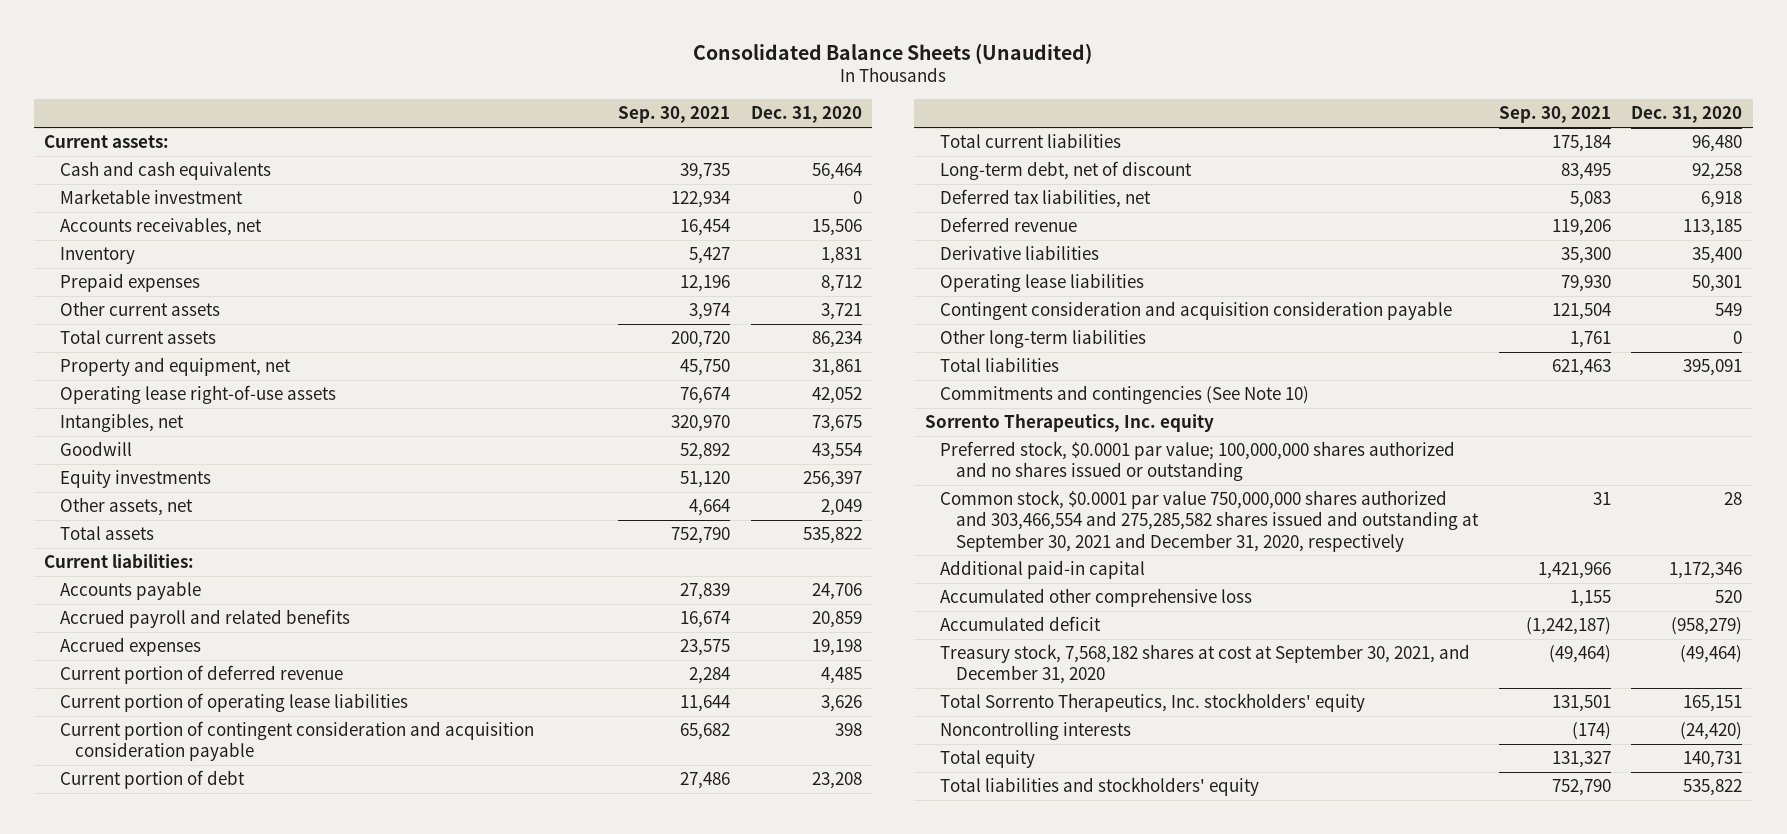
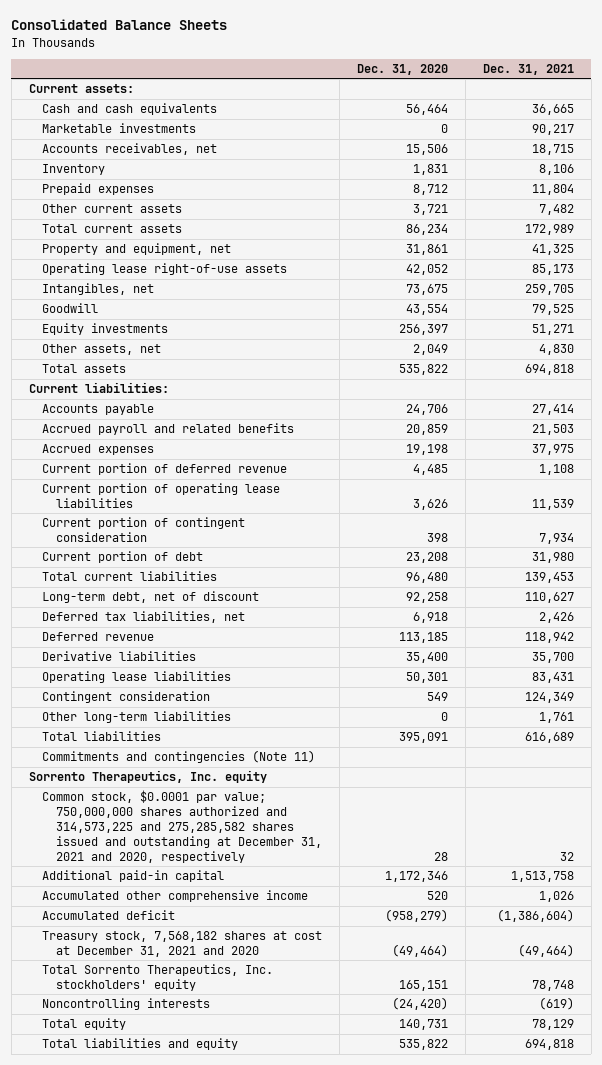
- Consolidated Balance Sheets (Unaudited)
+ Consolidated Balance Sheets
- | Sep. 30, 2021 | Dec. 31, 2020
+ | Dec. 31, 2020 | Dec. 31, 2021
- Marketable investment | 122,934 | 0
+ Marketable investments | 0 | 90,217
- Current portion of contingent consideration and acquisition consideration payable | 65,682 | 398
+ Current portion of contingent consideration | 398 | 7,934
- Contingent consideration and acquisition consideration payable | 121,504 | 549
+ Contingent consideration | 549 | 124,349
- Commitments and contingencies (See Note 10)
+ Commitments and contingencies (Note 11)
- Preferred stock, $0.0001 par value; 100,000,000 shares authorized and no shares issued or outstanding
- Common stock, $0.0001 par value 750,000,000 shares authorized and 303,466,554 and 275,285,582 shares issued and outstanding at September 30, 2021 and December 31, 2020, respectively | 31 | 28
+ Common stock, $0.0001 par value; 750,000,000 shares authorized and 314,573,225 and 275,285,582 shares issued and outstanding at December 31, 2021 and 2020, respectively | 28 | 32
- Accumulated other comprehensive loss | 1,155 | 520
+ Accumulated other comprehensive income | 520 | 1,026
- Treasury stock, 7,568,182 shares at cost at September 30, 2021, and December 31, 2020 | (49,464) | (49,464)
+ Treasury stock, 7,568,182 shares at cost at December 31, 2021 and 2020 | (49,464) | (49,464)
- Total liabilities and stockholders' equity | 752,790 | 535,822
+ Total liabilities and equity | 535,822 | 694,818

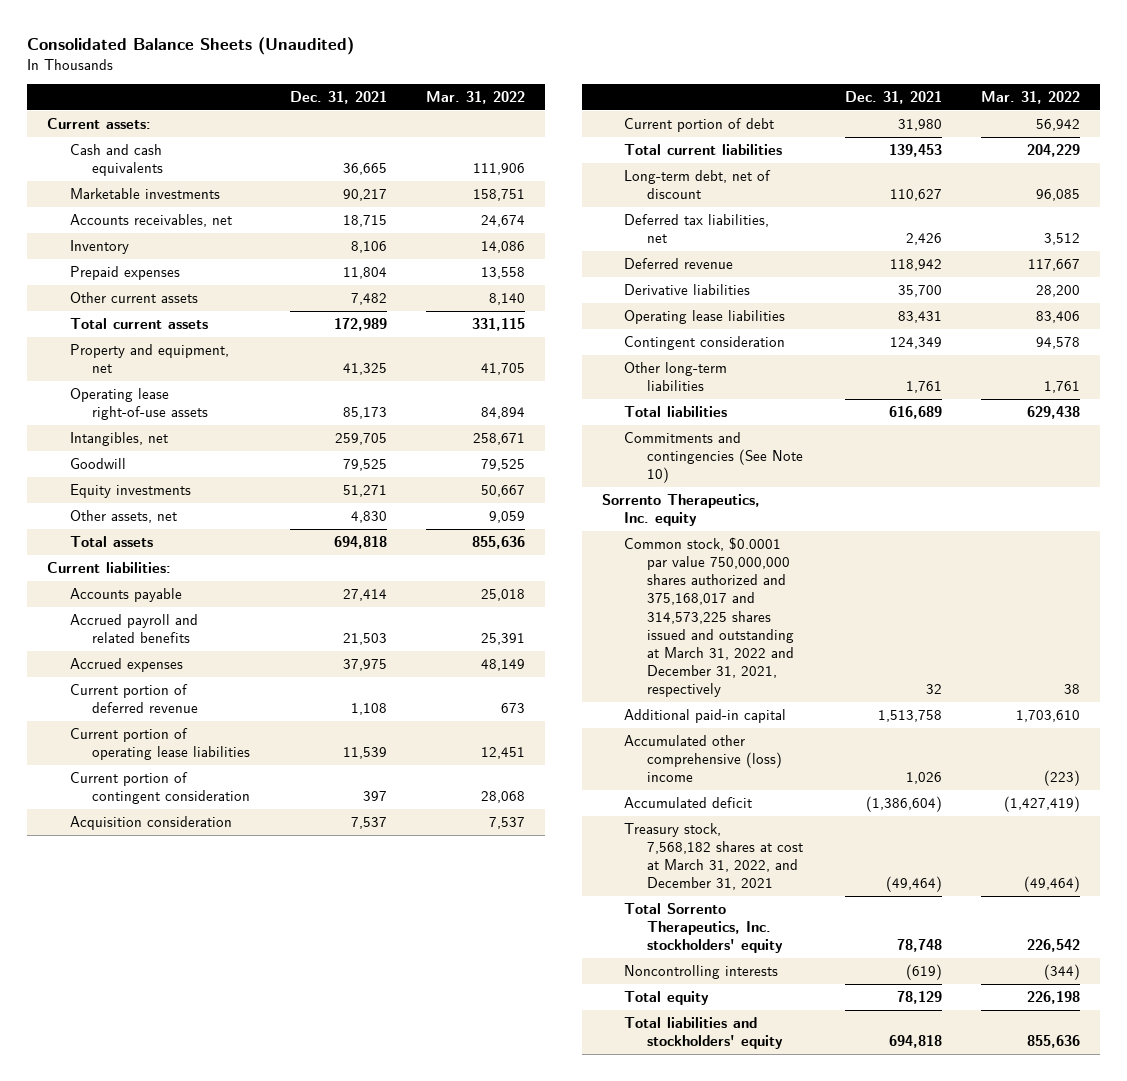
- Consolidated Balance Sheets
+ Consolidated Balance Sheets (Unaudited)
- | Dec. 31, 2020 | Dec. 31, 2021
+ | Dec. 31, 2021 | Mar. 31, 2022
- Current portion of contingent consideration | 398 | 7,934
+ Current portion of contingent consideration | 397 | 28,068
+ Acquisition consideration | 7,537 | 7,537
- Commitments and contingencies (Note 11)
+ Commitments and contingencies (See Note 10)
- Common stock, $0.0001 par value; 750,000,000 shares authorized and 314,573,225 and 275,285,582 shares issued and outstanding at December 31, 2021 and 2020, respectively | 28 | 32
+ Common stock, $0.0001 par value 750,000,000 shares authorized and 375,168,017 and 314,573,225 shares issued and outstanding at March 31, 2022 and December 31, 2021, respectively | 32 | 38
- Accumulated other comprehensive income | 520 | 1,026
+ Accumulated other comprehensive (loss) income | 1,026 | (223)
- Treasury stock, 7,568,182 shares at cost at December 31, 2021 and 2020 | (49,464) | (49,464)
+ Treasury stock, 7,568,182 shares at cost at March 31, 2022, and December 31, 2021 | (49,464) | (49,464)
- Total liabilities and equity | 535,822 | 694,818
+ Total liabilities and stockholders' equity | 694,818 | 855,636

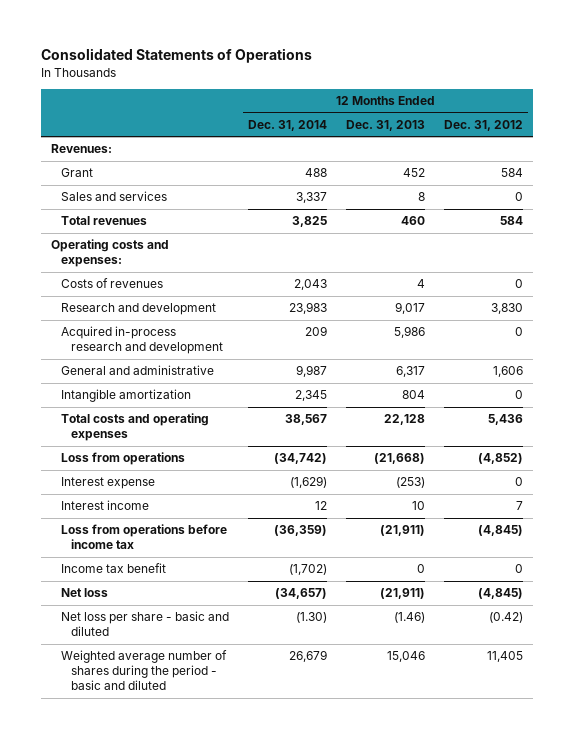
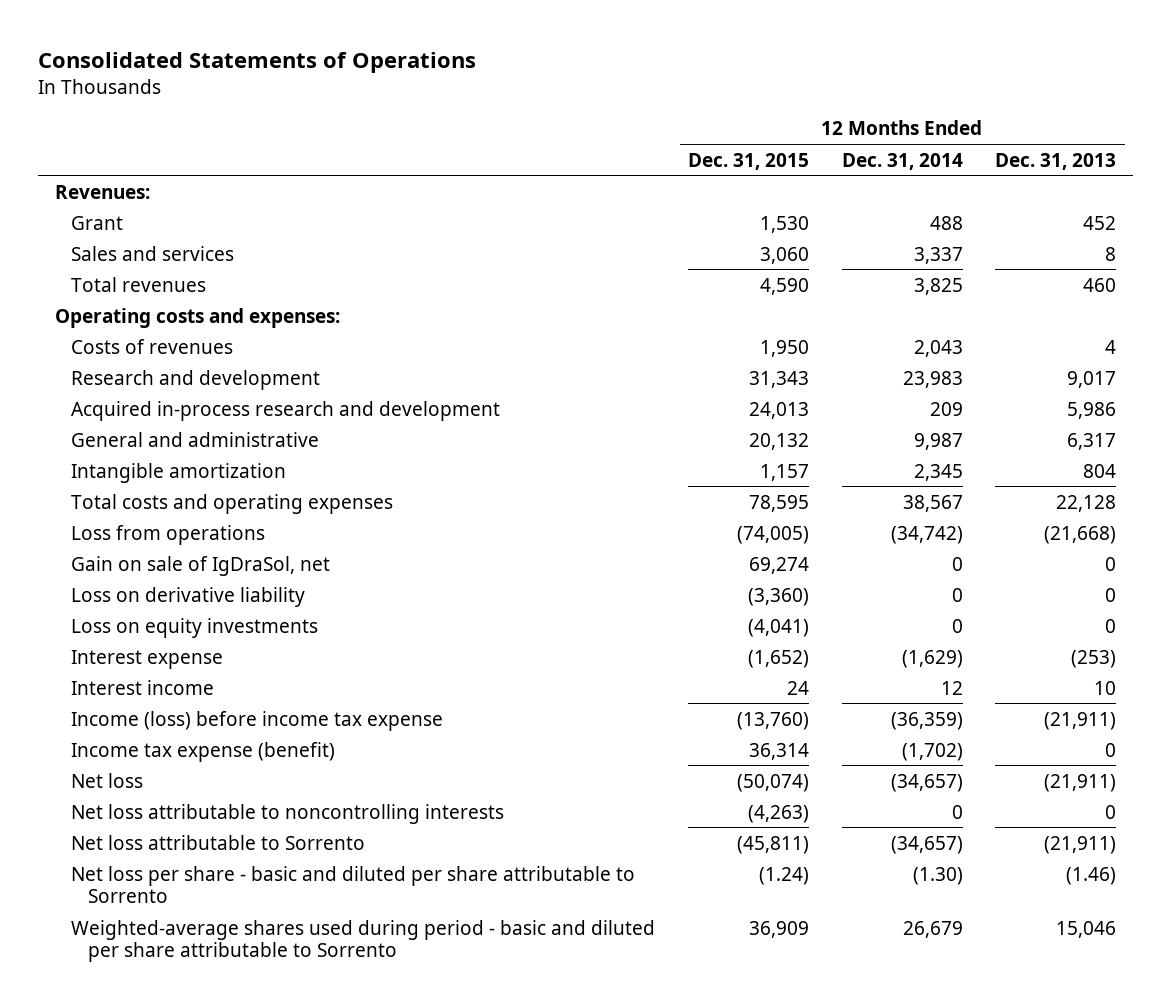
- | 12 Months Ended Dec. 31, 2014 | 12 Months Ended Dec. 31, 2013 | 12 Months Ended Dec. 31, 2012
+ | 12 Months Ended Dec. 31, 2015 | 12 Months Ended Dec. 31, 2014 | 12 Months Ended Dec. 31, 2013
+ Gain on sale of IgDraSol, net | 69,274 | 0 | 0
+ Loss on derivative liability | (3,360) | 0 | 0
+ Loss on equity investments | (4,041) | 0 | 0
- Loss from operations before income tax | (36,359) | (21,911) | (4,845)
- Income tax benefit | (1,702) | 0 | 0
+ Income (loss) before income tax expense | (13,760) | (36,359) | (21,911)
+ Income tax expense (benefit) | 36,314 | (1,702) | 0
- Net loss per share - basic and diluted | (1.30) | (1.46) | (0.42)
- Weighted average number of shares during the period - basic and diluted | 26,679 | 15,046 | 11,405
+ Net loss attributable to noncontrolling interests | (4,263) | 0 | 0
+ Net loss attributable to Sorrento | (45,811) | (34,657) | (21,911)
+ Net loss per share - basic and diluted per share attributable to Sorrento | (1.24) | (1.30) | (1.46)
+ Weighted-average shares used during period - basic and diluted per share attributable to Sorrento | 36,909 | 26,679 | 15,046

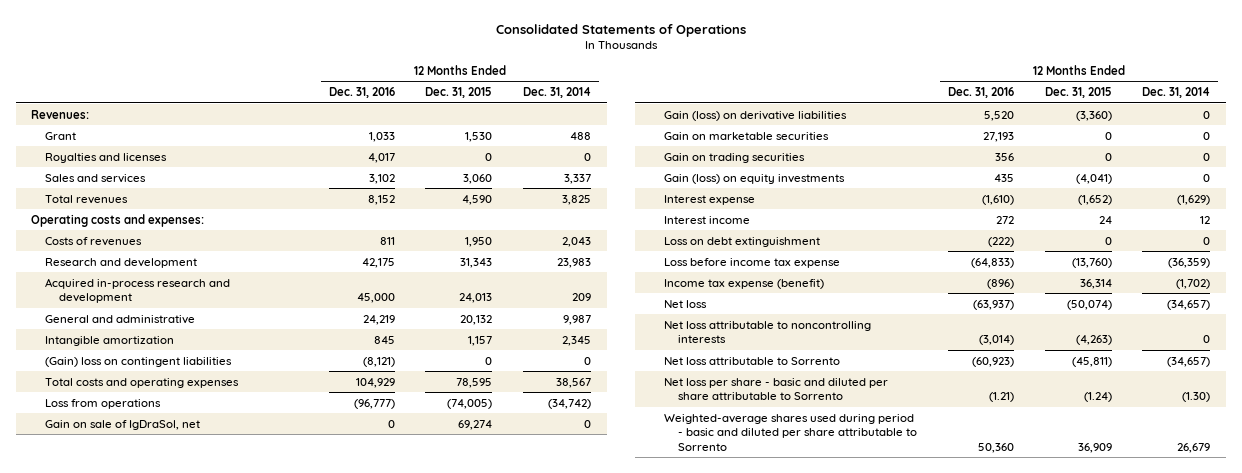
- | 12 Months Ended Dec. 31, 2015 | 12 Months Ended Dec. 31, 2014 | 12 Months Ended Dec. 31, 2013
+ | 12 Months Ended Dec. 31, 2016 | 12 Months Ended Dec. 31, 2015 | 12 Months Ended Dec. 31, 2014
+ Royalties and licenses | 4,017 | 0 | 0
+ (Gain) loss on contingent liabilities | (8,121) | 0 | 0
- Loss on derivative liability | (3,360) | 0 | 0
- Loss on equity investments | (4,041) | 0 | 0
+ Gain (loss) on derivative liabilities | 5,520 | (3,360) | 0
+ Gain on marketable securities | 27,193 | 0 | 0
+ Gain on trading securities | 356 | 0 | 0
+ Gain (loss) on equity investments | 435 | (4,041) | 0
- Income (loss) before income tax expense | (13,760) | (36,359) | (21,911)
+ Loss on debt extinguishment | (222) | 0 | 0
+ Loss before income tax expense | (64,833) | (13,760) | (36,359)

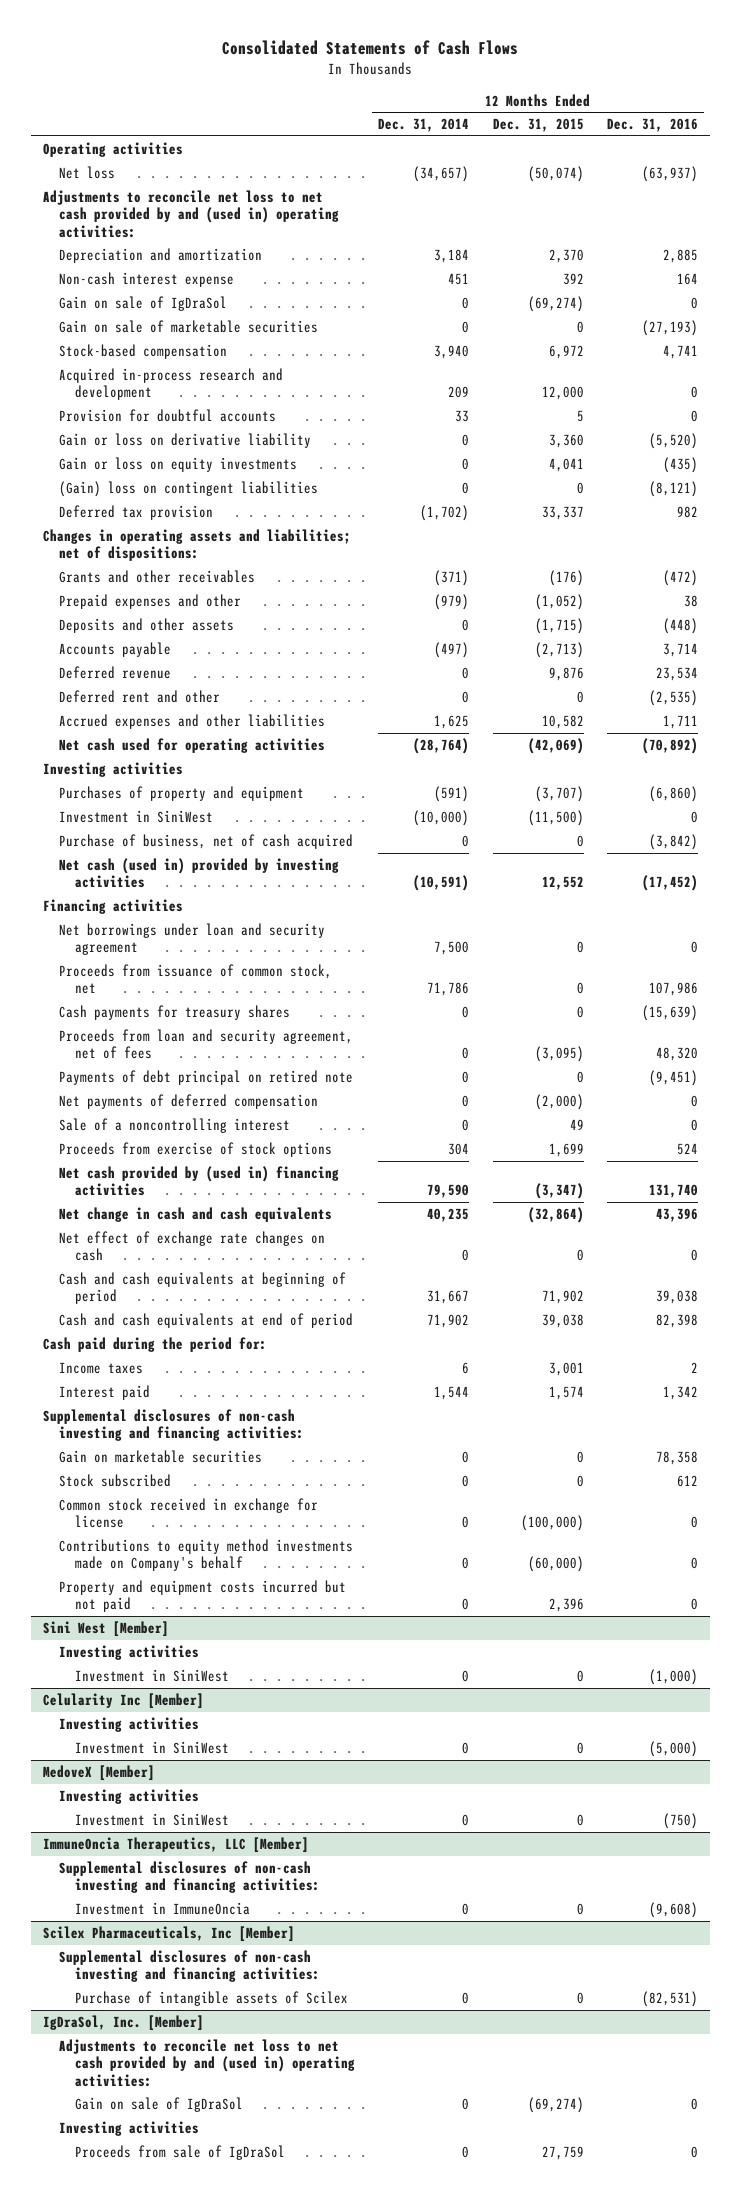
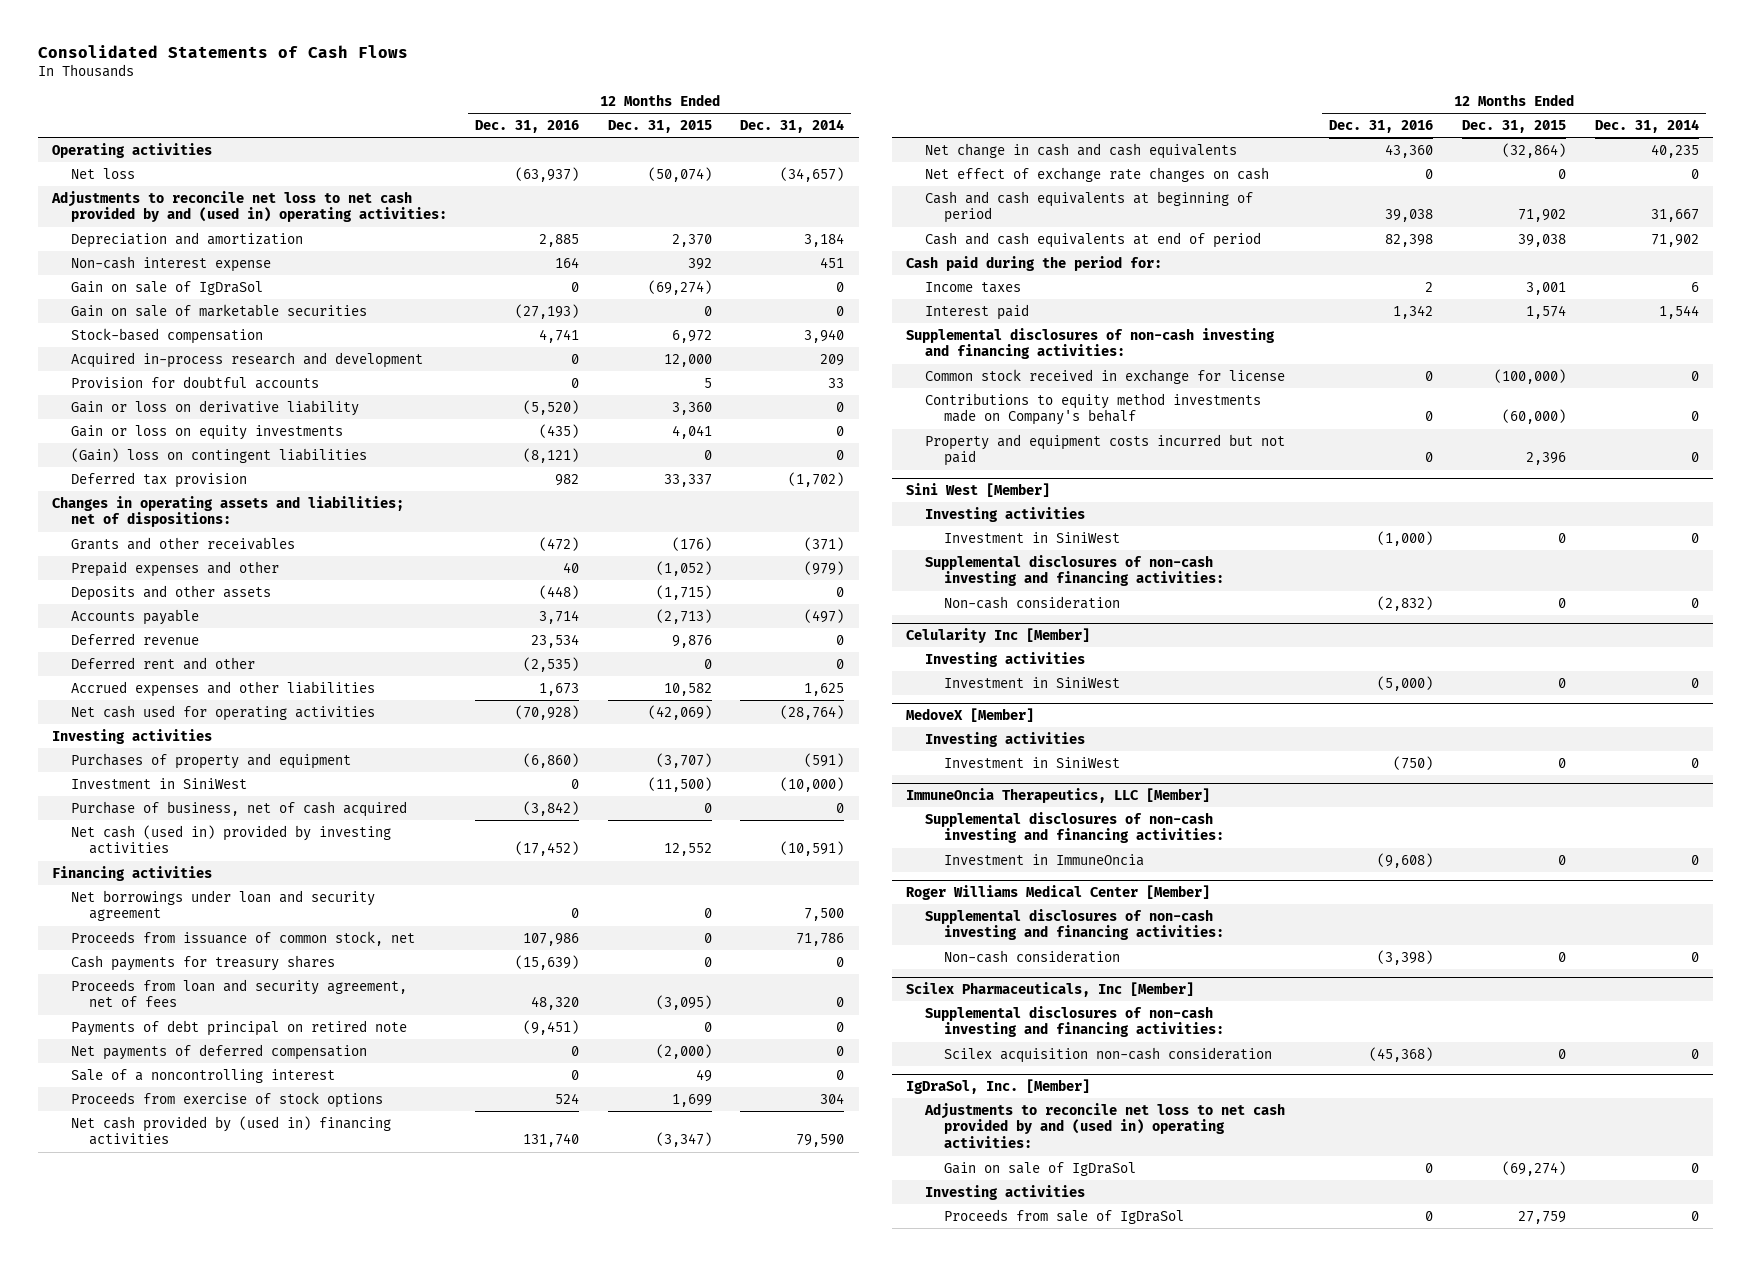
- | 12 Months Ended Dec. 31, 2014 | 12 Months Ended Dec. 31, 2015 | 12 Months Ended Dec. 31, 2016
+ | 12 Months Ended Dec. 31, 2016 | 12 Months Ended Dec. 31, 2015 | 12 Months Ended Dec. 31, 2014
- Prepaid expenses and other | (979) | (1,052) | 38
+ Prepaid expenses and other | 40 | (1,052) | (979)
- Accrued expenses and other liabilities | 1,625 | 10,582 | 1,711
- Net cash used for operating activities | (28,764) | (42,069) | (70,892)
+ Accrued expenses and other liabilities | 1,673 | 10,582 | 1,625
+ Net cash used for operating activities | (70,928) | (42,069) | (28,764)
- Net change in cash and cash equivalents | 40,235 | (32,864) | 43,396
+ Net change in cash and cash equivalents | 43,360 | (32,864) | 40,235
- Gain on marketable securities | 0 | 0 | 78,358
- Stock subscribed | 0 | 0 | 612
@ Sini West [Member]
+ Supplemental disclosures of non-cash investing and financing activities:
+ Non-cash consideration | (2,832) | 0 | 0
+ Roger Williams Medical Center [Member]
+ Supplemental disclosures of non-cash investing and financing activities:
+ Non-cash consideration | (3,398) | 0 | 0
@ Scilex Pharmaceuticals, Inc [Member]
- Purchase of intangible assets of Scilex | 0 | 0 | (82,531)
+ Scilex acquisition non-cash consideration | (45,368) | 0 | 0

